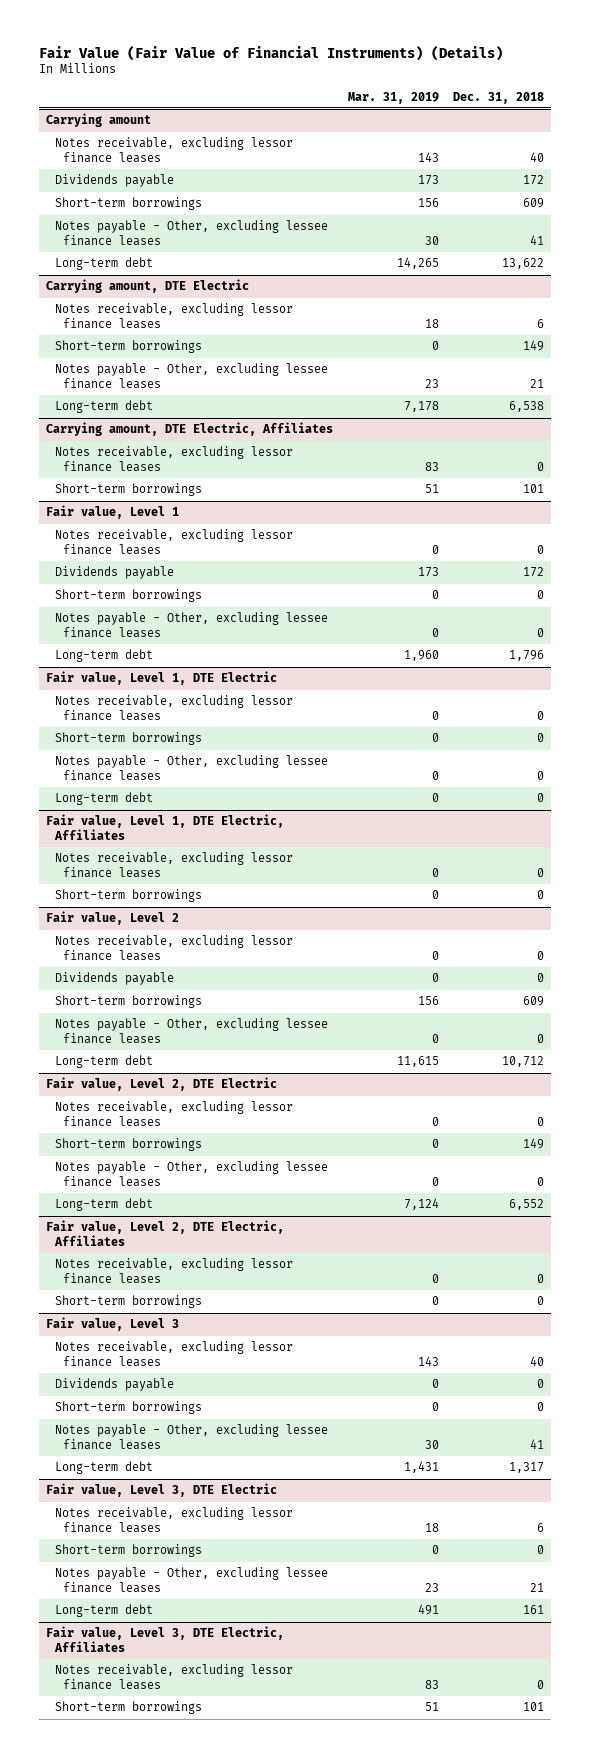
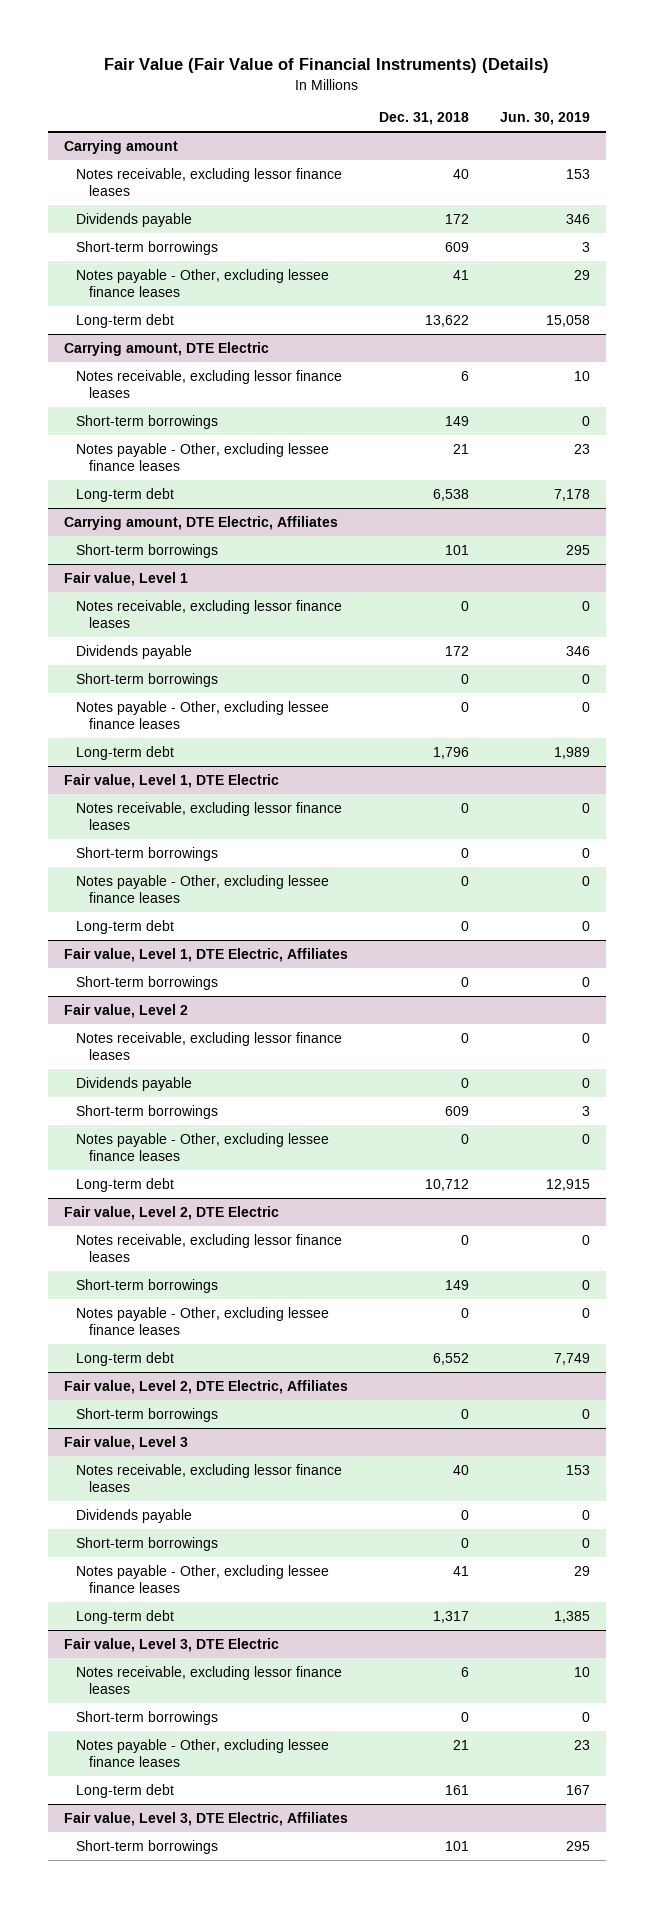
- | Mar. 31, 2019 | Dec. 31, 2018
+ | Dec. 31, 2018 | Jun. 30, 2019
@ Carrying amount, DTE Electric, Affiliates
- Notes receivable, excluding lessor finance leases | 83 | 0
@ Fair value, Level 1, DTE Electric, Affiliates
- Notes receivable, excluding lessor finance leases | 0 | 0
@ Fair value, Level 2, DTE Electric, Affiliates
- Notes receivable, excluding lessor finance leases | 0 | 0
@ Fair value, Level 3, DTE Electric, Affiliates
- Notes receivable, excluding lessor finance leases | 83 | 0

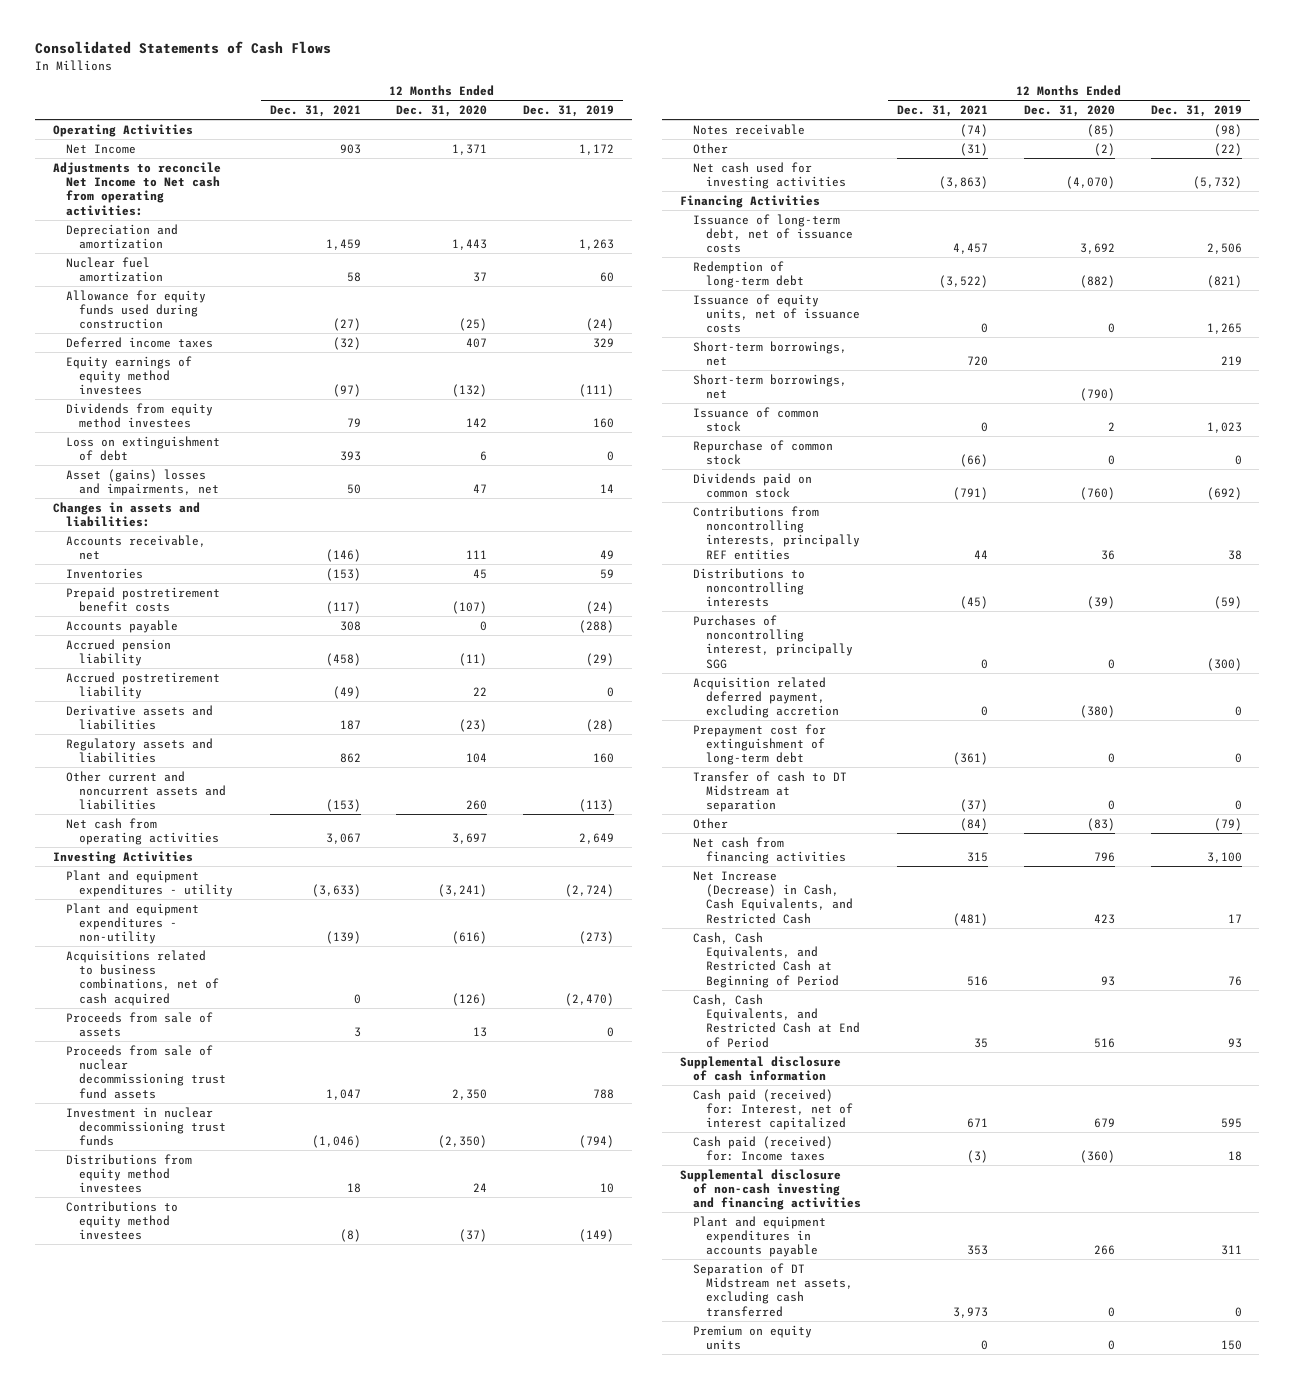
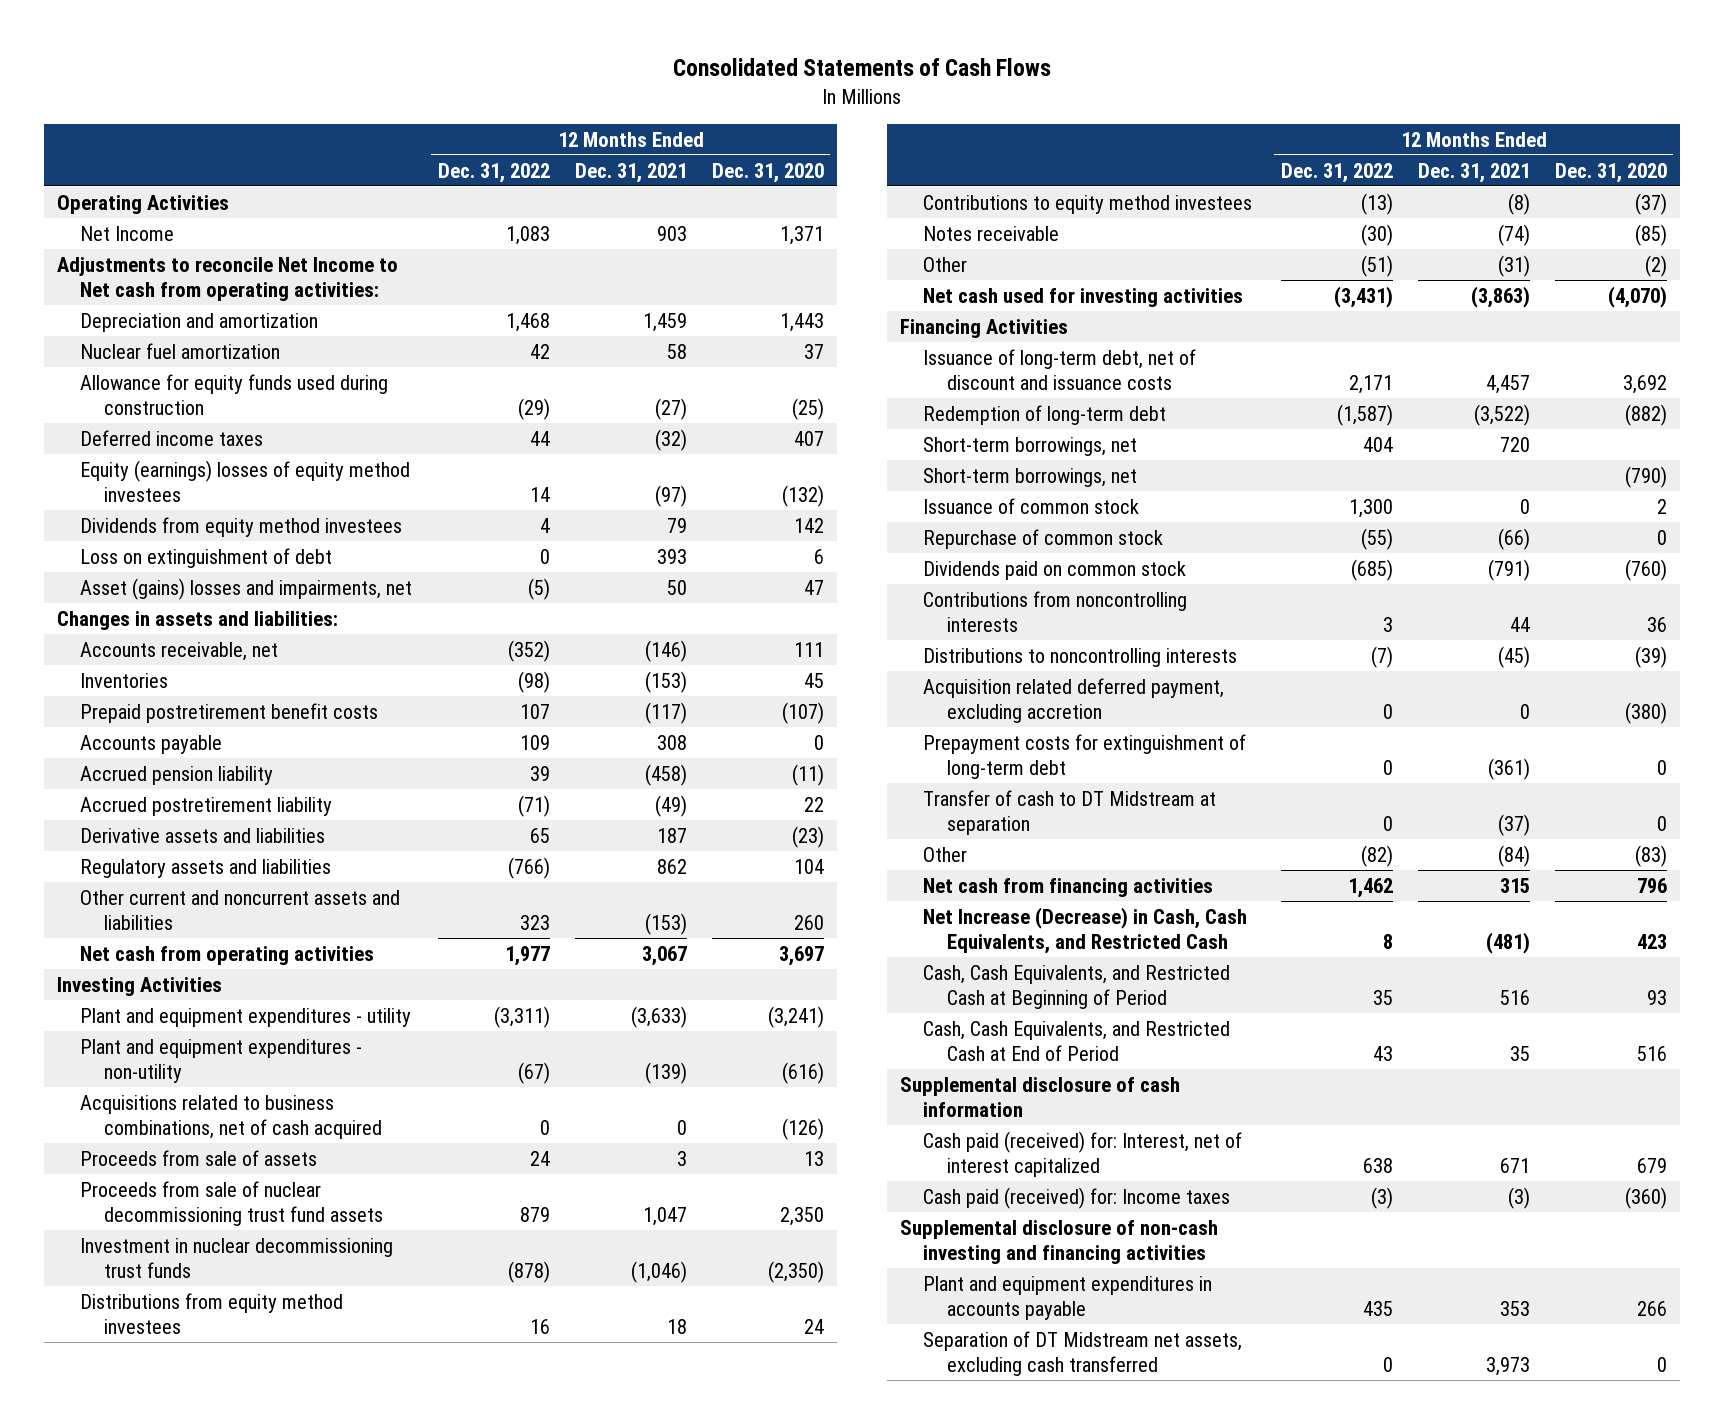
- | 12 Months Ended Dec. 31, 2021 | 12 Months Ended Dec. 31, 2020 | 12 Months Ended Dec. 31, 2019
+ | 12 Months Ended Dec. 31, 2022 | 12 Months Ended Dec. 31, 2021 | 12 Months Ended Dec. 31, 2020
- Equity earnings of equity method investees | (97) | (132) | (111)
+ Equity (earnings) losses of equity method investees | 14 | (97) | (132)
- Issuance of long-term debt, net of issuance costs | 4,457 | 3,692 | 2,506
+ Issuance of long-term debt, net of discount and issuance costs | 2,171 | 4,457 | 3,692
- Issuance of equity units, net of issuance costs | 0 | 0 | 1,265
- Contributions from noncontrolling interests, principally REF entities | 44 | 36 | 38
+ Contributions from noncontrolling interests | 3 | 44 | 36
- Purchases of noncontrolling interest, principally SGG | 0 | 0 | (300)
- Prepayment cost for extinguishment of long-term debt | (361) | 0 | 0
+ Prepayment costs for extinguishment of long-term debt | 0 | (361) | 0
- Premium on equity units | 0 | 0 | 150

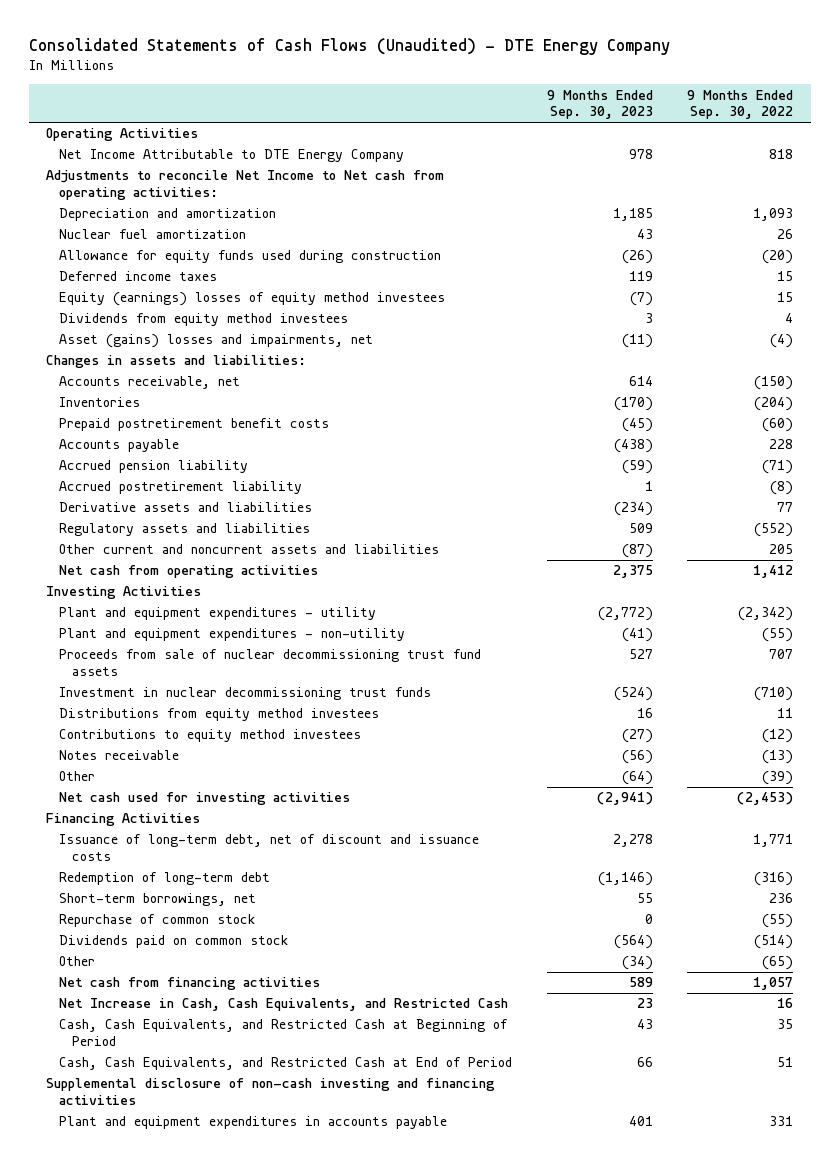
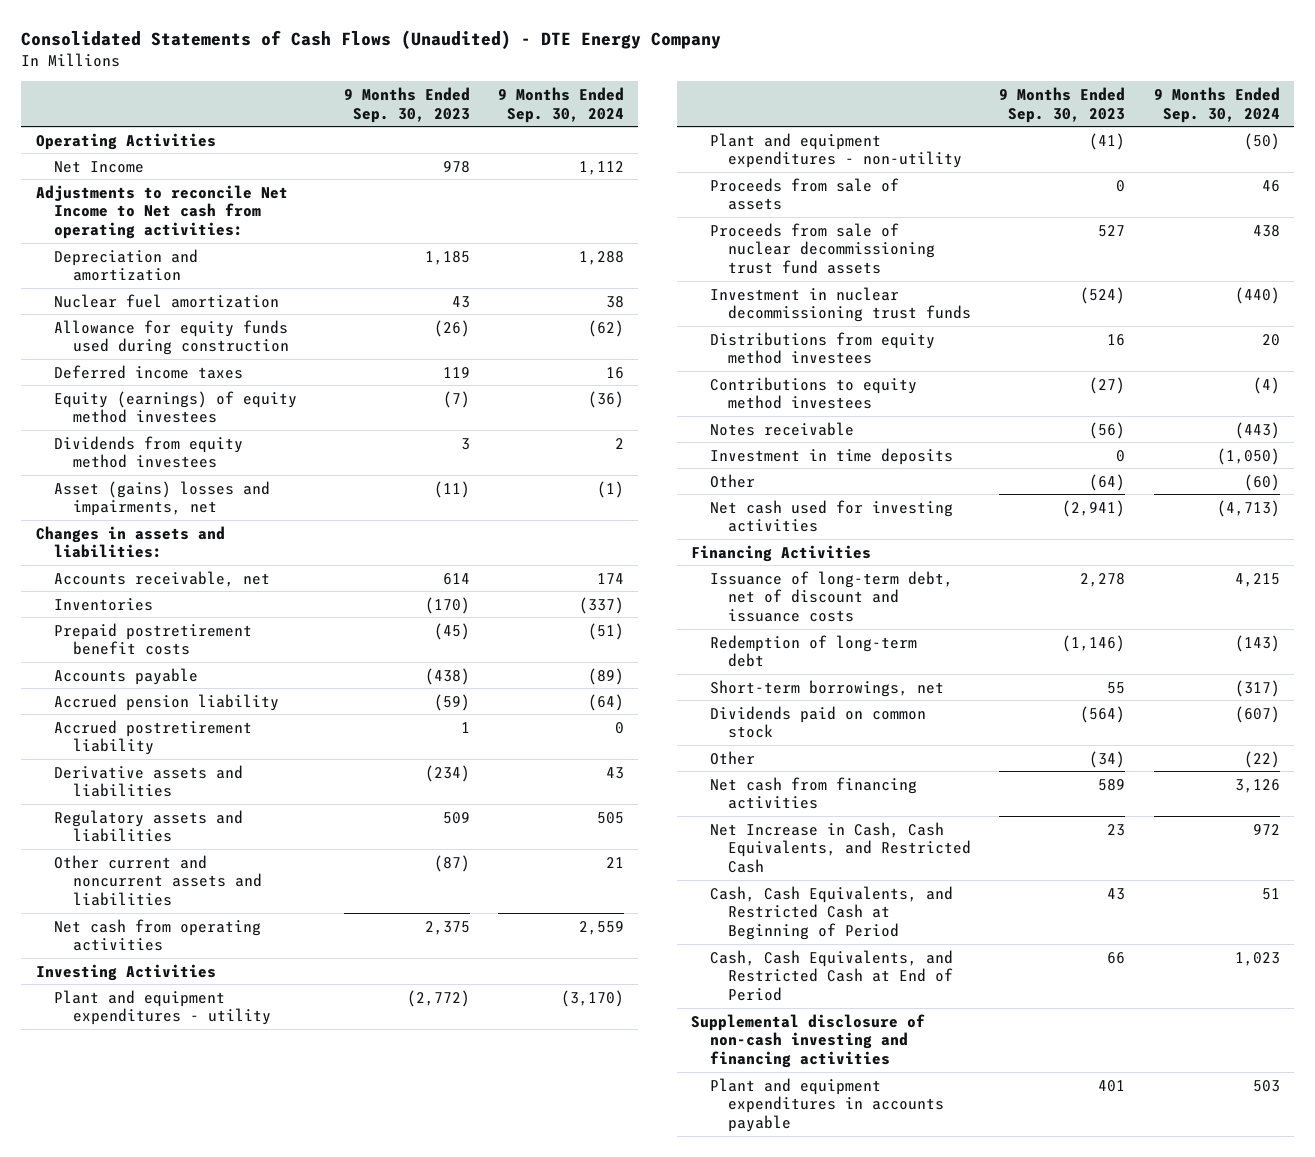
- | 9 Months Ended Sep. 30, 2023 | 9 Months Ended Sep. 30, 2022
+ | 9 Months Ended Sep. 30, 2023 | 9 Months Ended Sep. 30, 2024
- Net Income Attributable to DTE Energy Company | 978 | 818
+ Net Income | 978 | 1,112
- Equity (earnings) losses of equity method investees | (7) | 15
+ Equity (earnings) of equity method investees | (7) | (36)
+ Proceeds from sale of assets | 0 | 46
+ Investment in time deposits | 0 | (1,050)
- Repurchase of common stock | 0 | (55)

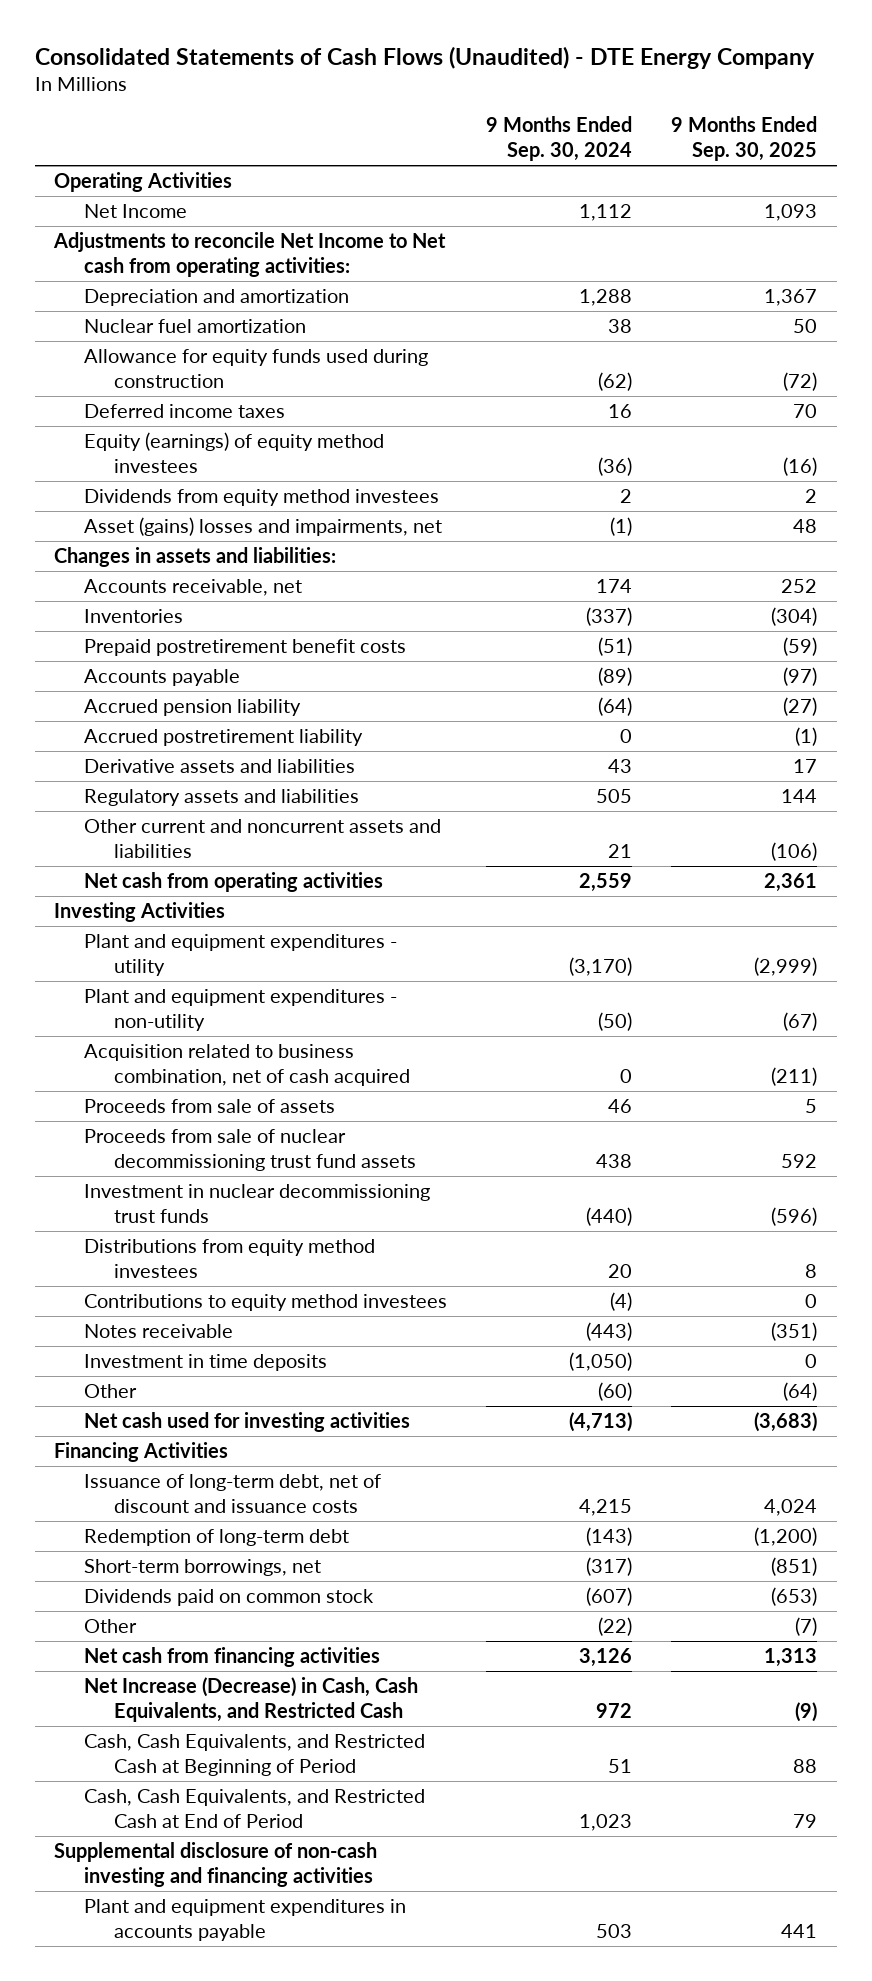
- | 9 Months Ended Sep. 30, 2023 | 9 Months Ended Sep. 30, 2024
+ | 9 Months Ended Sep. 30, 2024 | 9 Months Ended Sep. 30, 2025
+ Acquisition related to business combination, net of cash acquired | 0 | (211)
- Net Increase in Cash, Cash Equivalents, and Restricted Cash | 23 | 972
+ Net Increase (Decrease) in Cash, Cash Equivalents, and Restricted Cash | 972 | (9)

